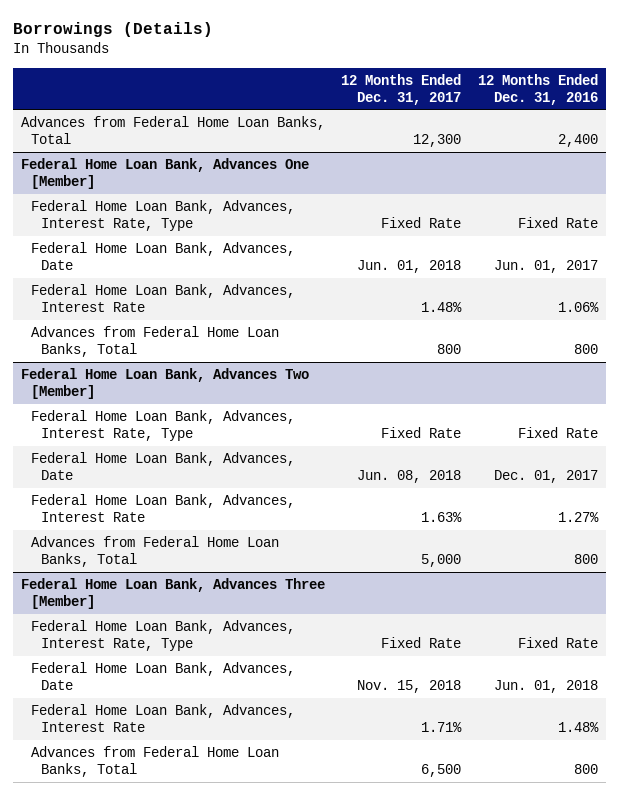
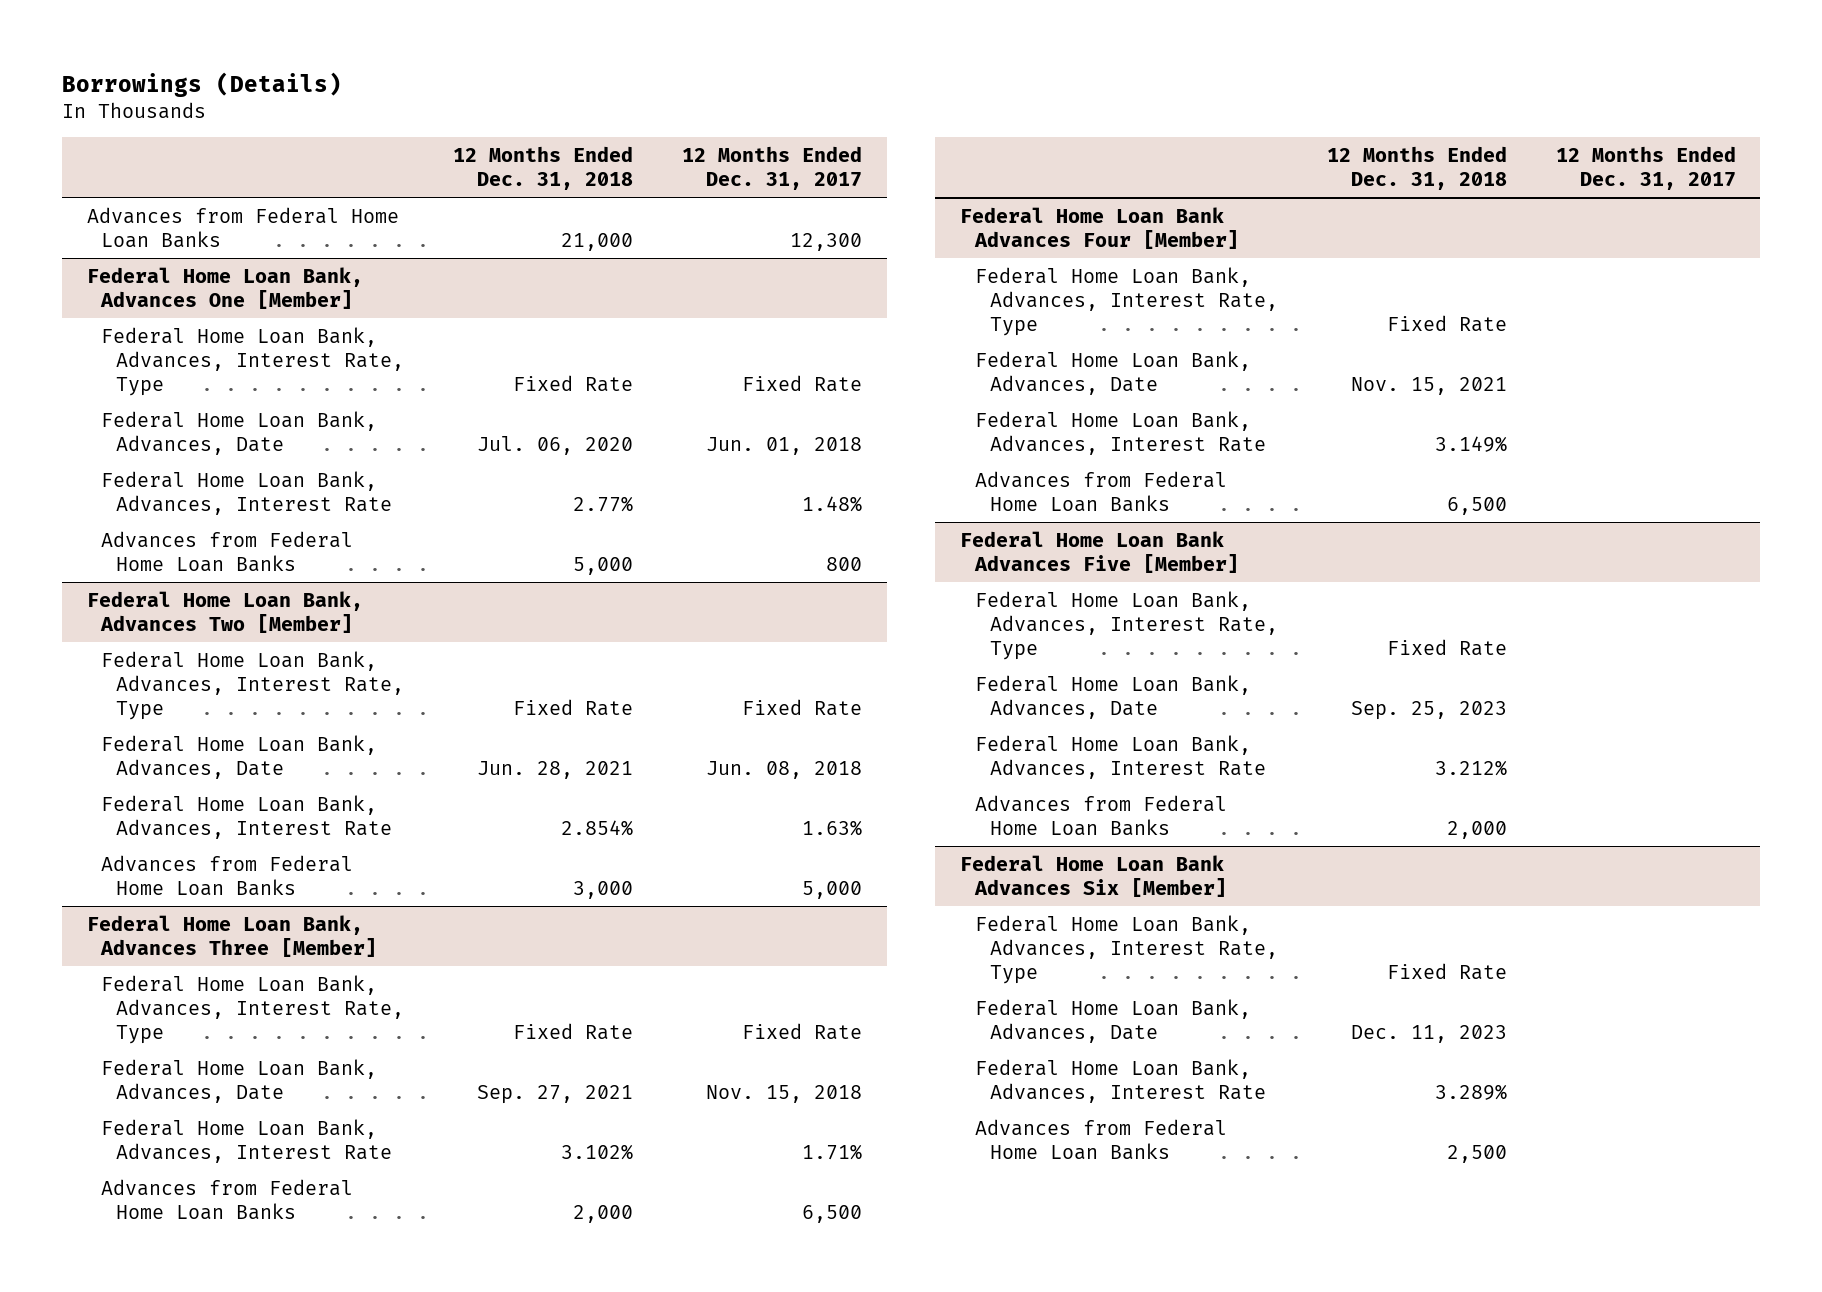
- | 12 Months Ended Dec. 31, 2017 | 12 Months Ended Dec. 31, 2016
+ | 12 Months Ended Dec. 31, 2018 | 12 Months Ended Dec. 31, 2017
- Advances from Federal Home Loan Banks, Total | 12,300 | 2,400
+ Advances from Federal Home Loan Banks | 21,000 | 12,300
@ Federal Home Loan Bank, Advances One [Member]
- Advances from Federal Home Loan Banks, Total | 800 | 800
+ Advances from Federal Home Loan Banks | 5,000 | 800
@ Federal Home Loan Bank, Advances Two [Member]
- Advances from Federal Home Loan Banks, Total | 5,000 | 800
+ Advances from Federal Home Loan Banks | 3,000 | 5,000
@ Federal Home Loan Bank, Advances Three [Member]
- Advances from Federal Home Loan Banks, Total | 6,500 | 800
+ Advances from Federal Home Loan Banks | 2,000 | 6,500
+ Federal Home Loan Bank Advances Four [Member]
+ Federal Home Loan Bank, Advances, Interest Rate, Type | Fixed Rate |
+ Federal Home Loan Bank, Advances, Date | Nov. 15, 2021 |
+ Federal Home Loan Bank, Advances, Interest Rate | 3.149% |
+ Advances from Federal Home Loan Banks | 6,500 |
+ Federal Home Loan Bank Advances Five [Member]
+ Federal Home Loan Bank, Advances, Interest Rate, Type | Fixed Rate |
+ Federal Home Loan Bank, Advances, Date | Sep. 25, 2023 |
+ Federal Home Loan Bank, Advances, Interest Rate | 3.212% |
+ Advances from Federal Home Loan Banks | 2,000 |
+ Federal Home Loan Bank Advances Six [Member]
+ Federal Home Loan Bank, Advances, Interest Rate, Type | Fixed Rate |
+ Federal Home Loan Bank, Advances, Date | Dec. 11, 2023 |
+ Federal Home Loan Bank, Advances, Interest Rate | 3.289% |
+ Advances from Federal Home Loan Banks | 2,500 |

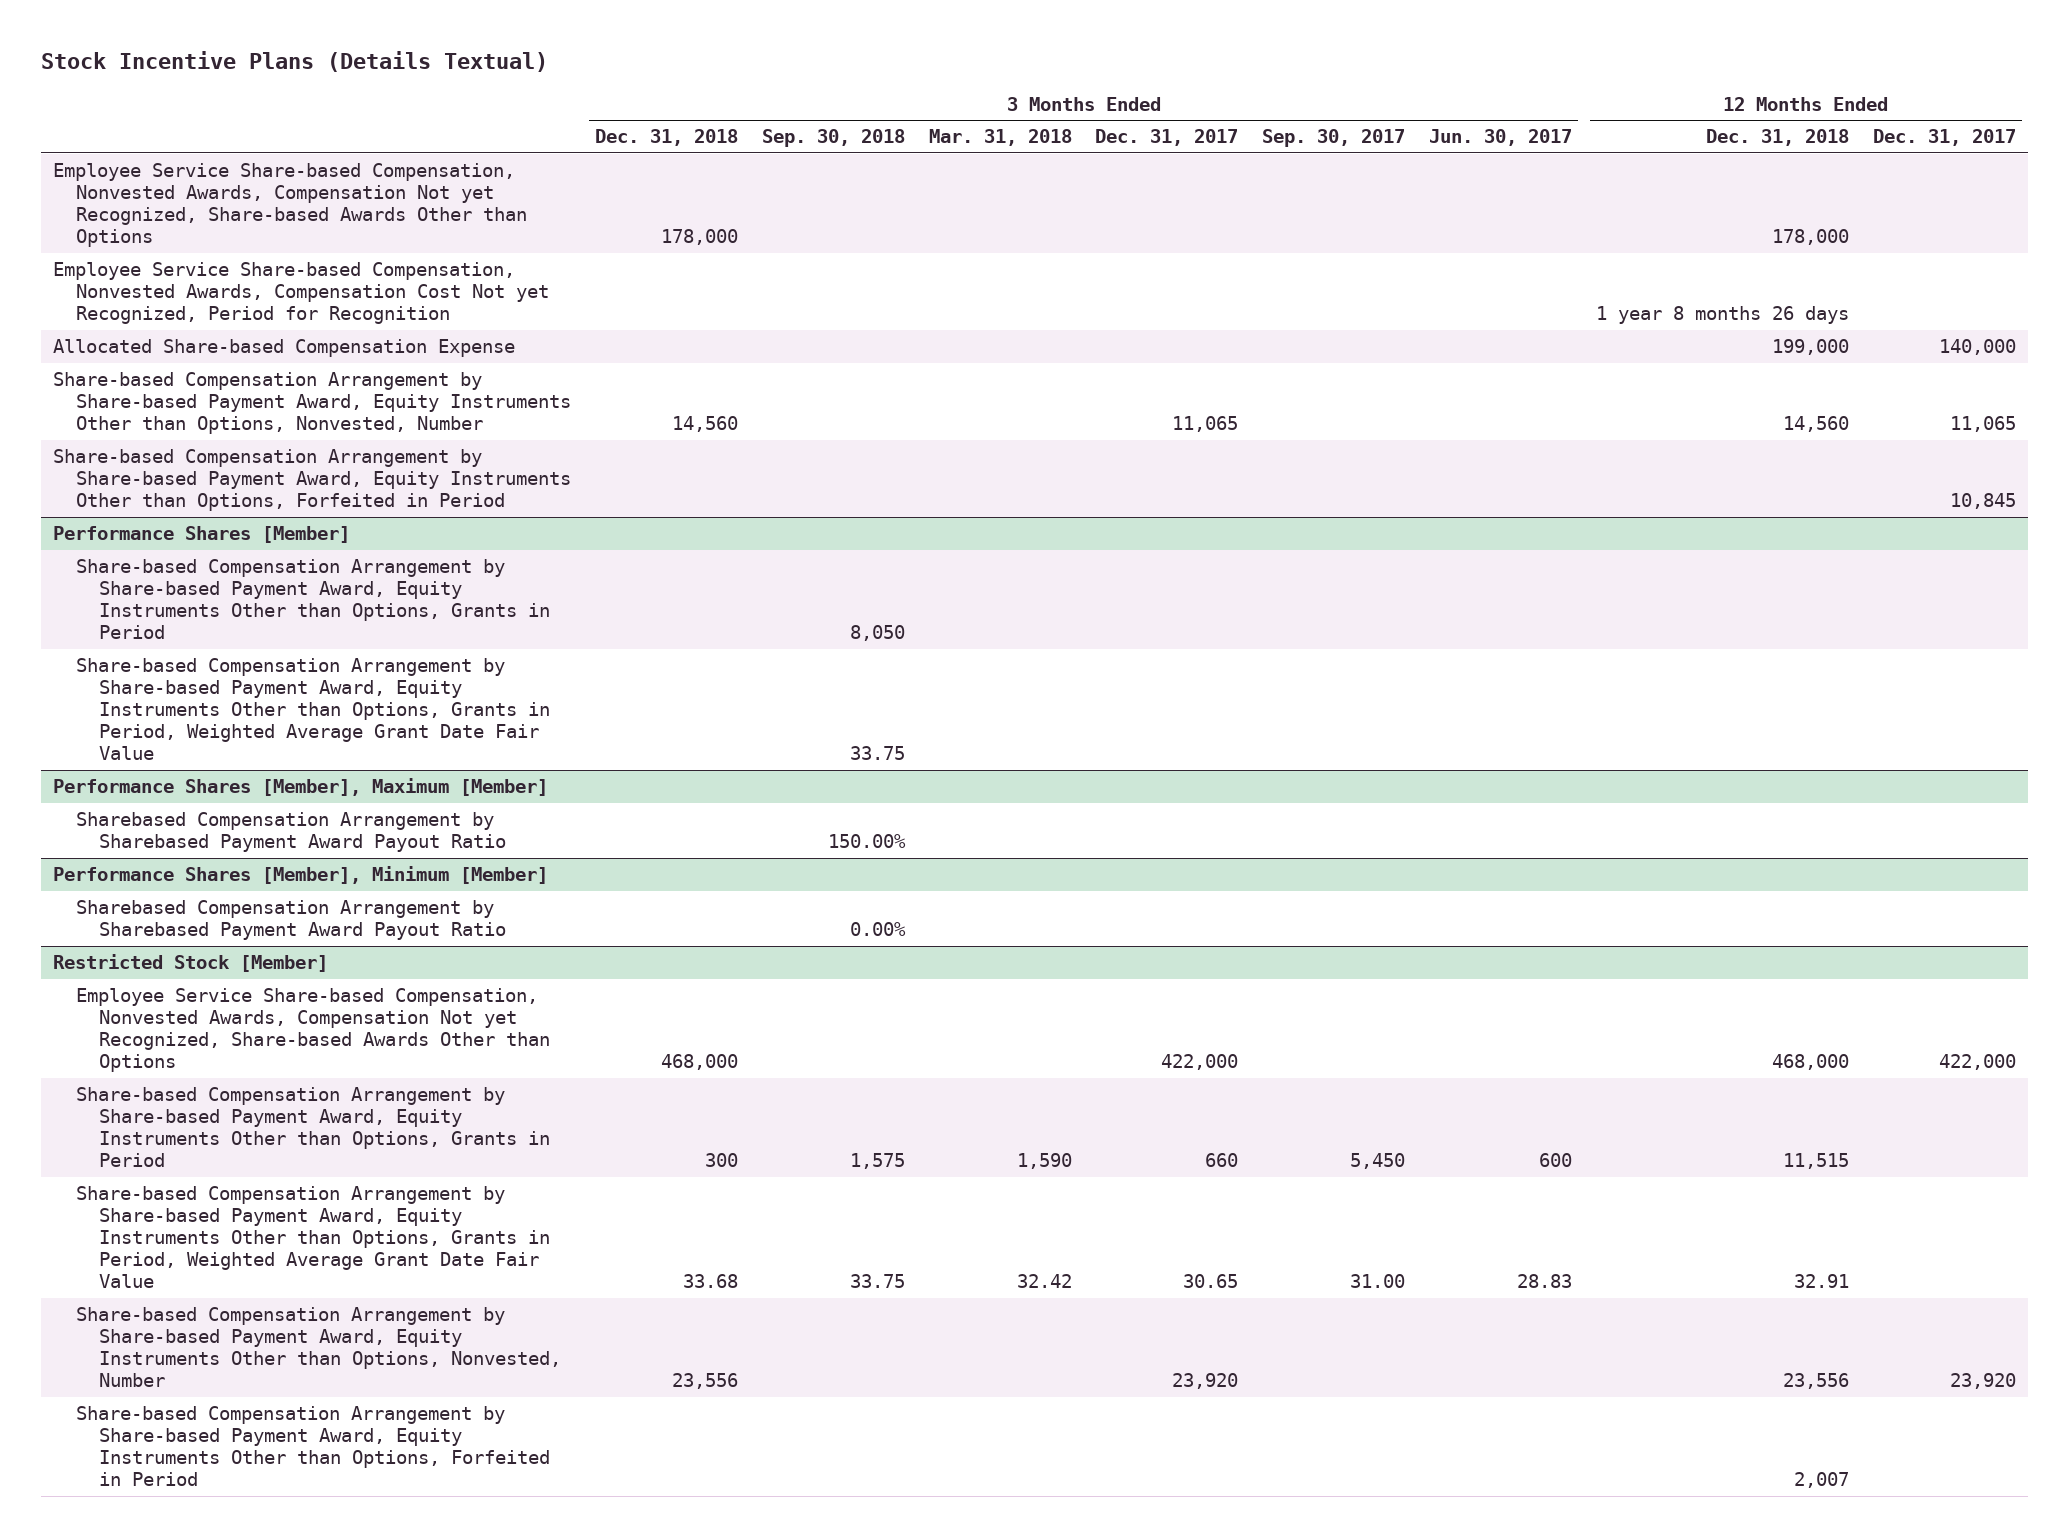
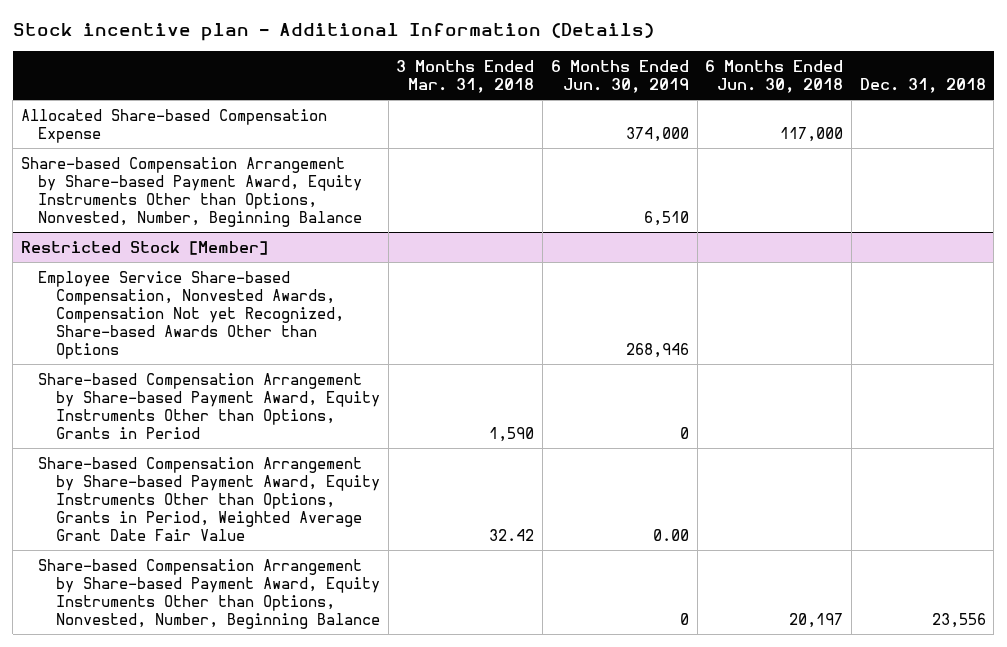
- Stock Incentive Plans (Details Textual)
+ Stock incentive plan - Additional Information (Details)
- | 3 Months Ended Dec. 31, 2018 | 3 Months Ended Sep. 30, 2018 | 3 Months Ended Mar. 31, 2018 | 3 Months Ended Dec. 31, 2017 | 3 Months Ended Sep. 30, 2017 | 3 Months Ended Jun. 30, 2017 | 12 Months Ended Dec. 31, 2018 | 12 Months Ended Dec. 31, 2017
+ | 3 Months Ended Mar. 31, 2018 | 6 Months Ended Jun. 30, 2019 | 6 Months Ended Jun. 30, 2018 | Dec. 31, 2018
- Employee Service Share-based Compensation, Nonvested Awards, Compensation Not yet Recognized, Share-based Awards Other than Options | 178,000 | | | | | | 178,000 |
- Employee Service Share-based Compensation, Nonvested Awards, Compensation Cost Not yet Recognized, Period for Recognition | | | | | | | 1 year 8 months 26 days |
- Share-based Compensation Arrangement by Share-based Payment Award, Equity Instruments Other than Options, Nonvested, Number | 14,560 | | | 11,065 | | | 14,560 | 11,065
- Share-based Compensation Arrangement by Share-based Payment Award, Equity Instruments Other than Options, Forfeited in Period | | | | | | | | 10,845
- Performance Shares [Member]
- Share-based Compensation Arrangement by Share-based Payment Award, Equity Instruments Other than Options, Grants in Period | | 8,050 | | | | | |
- Share-based Compensation Arrangement by Share-based Payment Award, Equity Instruments Other than Options, Grants in Period, Weighted Average Grant Date Fair Value | | 33.75 | | | | | |
- Performance Shares [Member], Maximum [Member]
- Sharebased Compensation Arrangement by Sharebased Payment Award Payout Ratio | | 150.00% | | | | | |
- Performance Shares [Member], Minimum [Member]
- Sharebased Compensation Arrangement by Sharebased Payment Award Payout Ratio | | 0.00% | | | | | |
+ Share-based Compensation Arrangement by Share-based Payment Award, Equity Instruments Other than Options, Nonvested, Number, Beginning Balance | | 6,510 | |
@ Restricted Stock [Member]
- Share-based Compensation Arrangement by Share-based Payment Award, Equity Instruments Other than Options, Nonvested, Number | 23,556 | | | 23,920 | | | 23,556 | 23,920
- Share-based Compensation Arrangement by Share-based Payment Award, Equity Instruments Other than Options, Forfeited in Period | | | | | | | 2,007 |
+ Share-based Compensation Arrangement by Share-based Payment Award, Equity Instruments Other than Options, Nonvested, Number, Beginning Balance | | 0 | 20,197 | 23,556

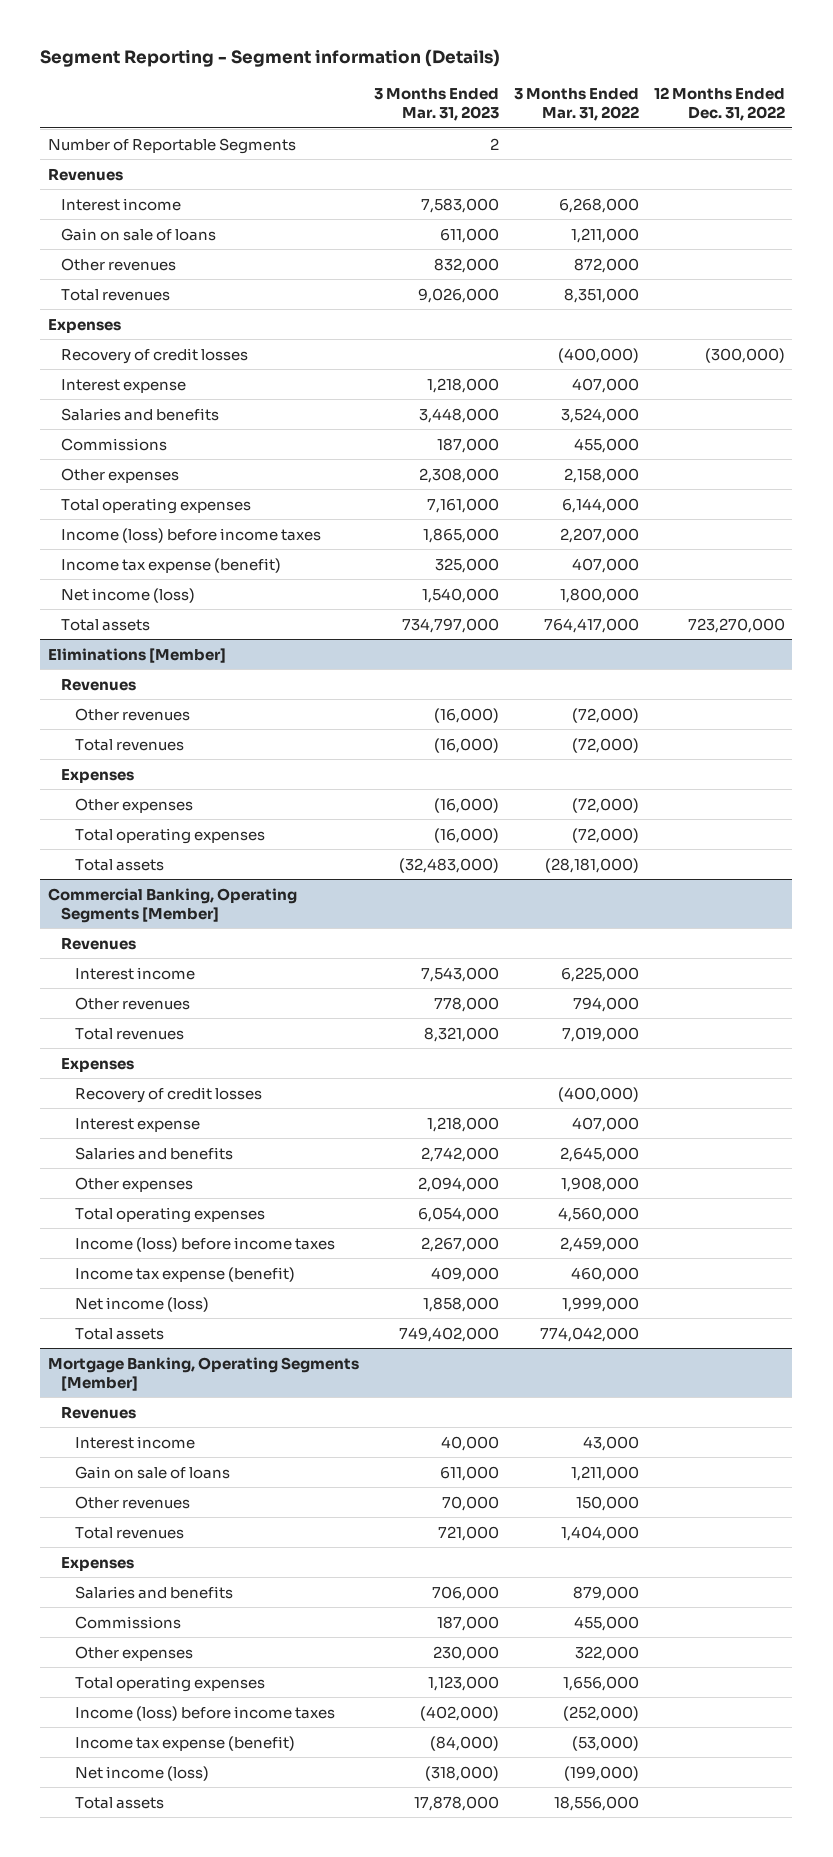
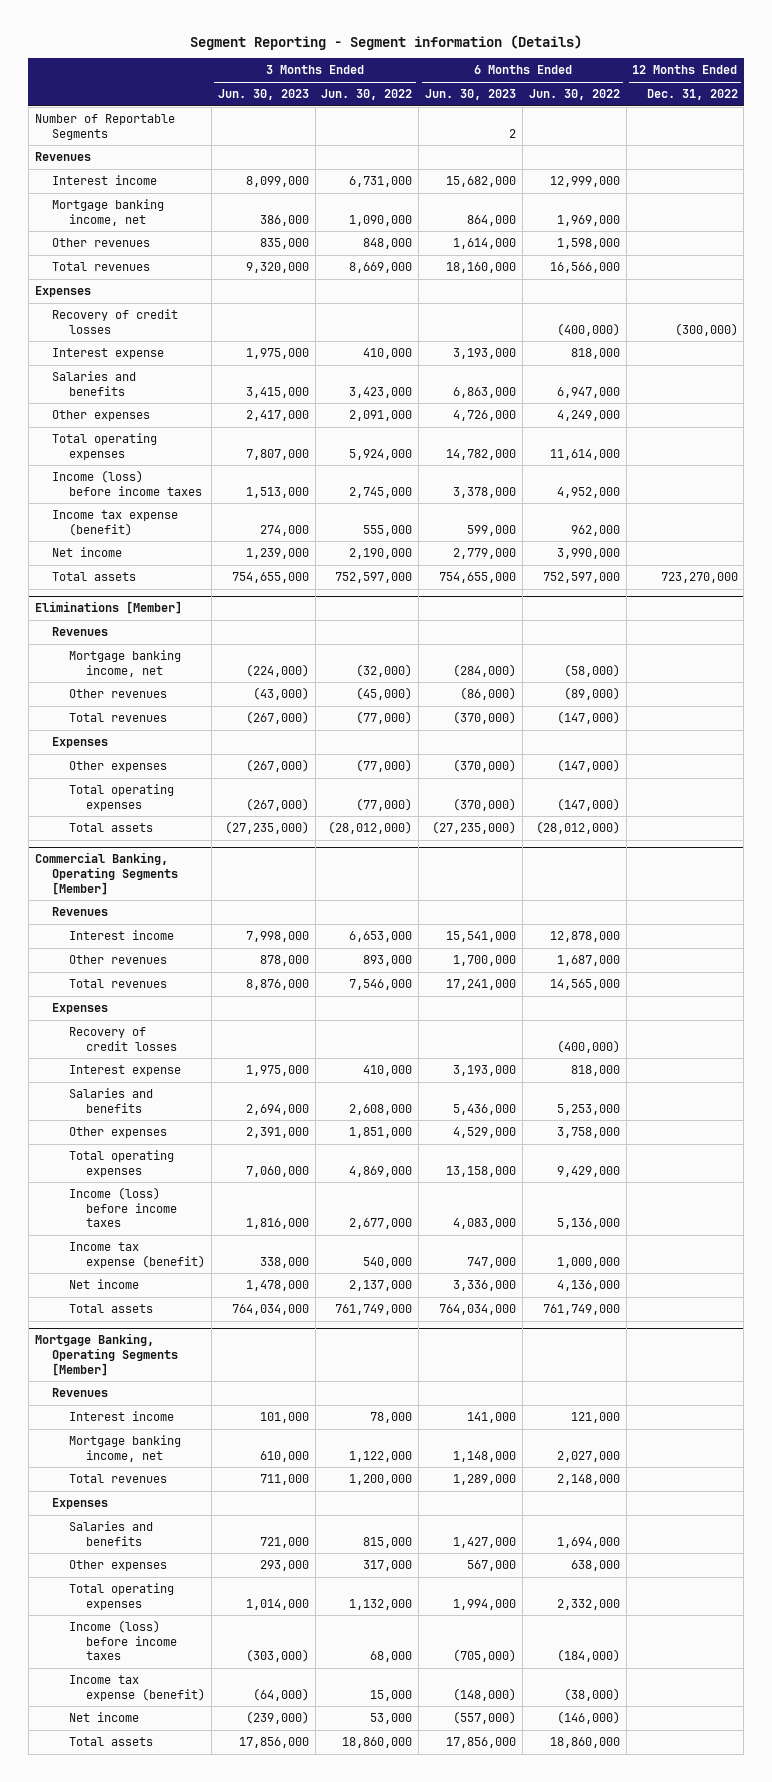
- | 3 Months Ended Mar. 31, 2023 | 3 Months Ended Mar. 31, 2022 | 12 Months Ended Dec. 31, 2022
+ | 3 Months Ended Jun. 30, 2023 | 3 Months Ended Jun. 30, 2022 | 6 Months Ended Jun. 30, 2023 | 6 Months Ended Jun. 30, 2022 | 12 Months Ended Dec. 31, 2022
- Gain on sale of loans | 611,000 | 1,211,000 |
+ Mortgage banking income, net | 386,000 | 1,090,000 | 864,000 | 1,969,000 |
- Commissions | 187,000 | 455,000 |
- Net income (loss) | 1,540,000 | 1,800,000 |
+ Net income | 1,239,000 | 2,190,000 | 2,779,000 | 3,990,000 |
@ Eliminations [Member]
+ Mortgage banking income, net | (224,000) | (32,000) | (284,000) | (58,000) |
@ Commercial Banking, Operating Segments [Member]
- Net income (loss) | 1,858,000 | 1,999,000 |
+ Net income | 1,478,000 | 2,137,000 | 3,336,000 | 4,136,000 |
@ Mortgage Banking, Operating Segments [Member]
- Gain on sale of loans | 611,000 | 1,211,000 |
- Other revenues | 70,000 | 150,000 |
+ Mortgage banking income, net | 610,000 | 1,122,000 | 1,148,000 | 2,027,000 |
- Commissions | 187,000 | 455,000 |
- Net income (loss) | (318,000) | (199,000) |
+ Net income | (239,000) | 53,000 | (557,000) | (146,000) |

